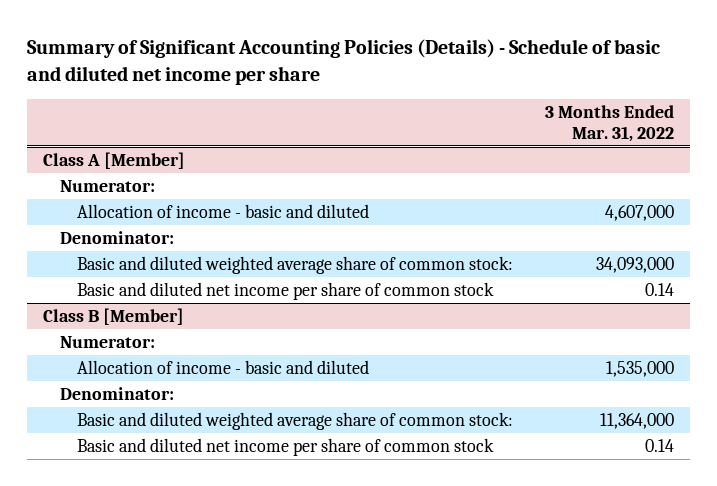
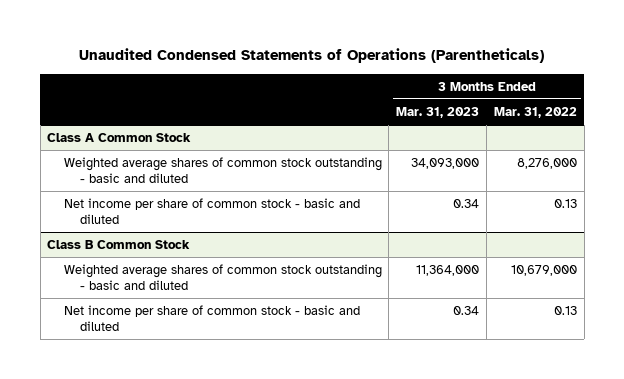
- Summary of Significant Accounting Policies (Details) - Schedule of basic and diluted net income per share
+ Unaudited Condensed Statements of Operations (Parentheticals)
- | 3 Months Ended Mar. 31, 2022
+ | 3 Months Ended Mar. 31, 2023 | 3 Months Ended Mar. 31, 2022
- Class A [Member]
- Numerator:
- Allocation of income - basic and diluted | 4,607,000
- Denominator:
- Basic and diluted weighted average share of common stock: | 34,093,000
- Basic and diluted net income per share of common stock | 0.14
- Class B [Member]
- Numerator:
- Allocation of income - basic and diluted | 1,535,000
- Denominator:
- Basic and diluted weighted average share of common stock: | 11,364,000
- Basic and diluted net income per share of common stock | 0.14
+ Class A Common Stock
+ Weighted average shares of common stock outstanding - basic and diluted | 34,093,000 | 8,276,000
+ Net income per share of common stock - basic and diluted | 0.34 | 0.13
+ Class B Common Stock
+ Weighted average shares of common stock outstanding - basic and diluted | 11,364,000 | 10,679,000
+ Net income per share of common stock - basic and diluted | 0.34 | 0.13

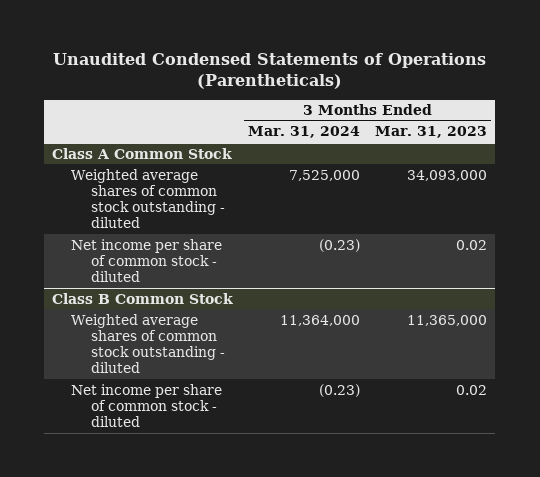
- | 3 Months Ended Mar. 31, 2023 | 3 Months Ended Mar. 31, 2022
+ | 3 Months Ended Mar. 31, 2024 | 3 Months Ended Mar. 31, 2023
@ Class A Common Stock
- Weighted average shares of common stock outstanding - basic and diluted | 34,093,000 | 8,276,000
- Net income per share of common stock - basic and diluted | 0.34 | 0.13
+ Weighted average shares of common stock outstanding - diluted | 7,525,000 | 34,093,000
+ Net income per share of common stock - diluted | (0.23) | 0.02
@ Class B Common Stock
- Weighted average shares of common stock outstanding - basic and diluted | 11,364,000 | 10,679,000
- Net income per share of common stock - basic and diluted | 0.34 | 0.13
+ Weighted average shares of common stock outstanding - diluted | 11,364,000 | 11,365,000
+ Net income per share of common stock - diluted | (0.23) | 0.02

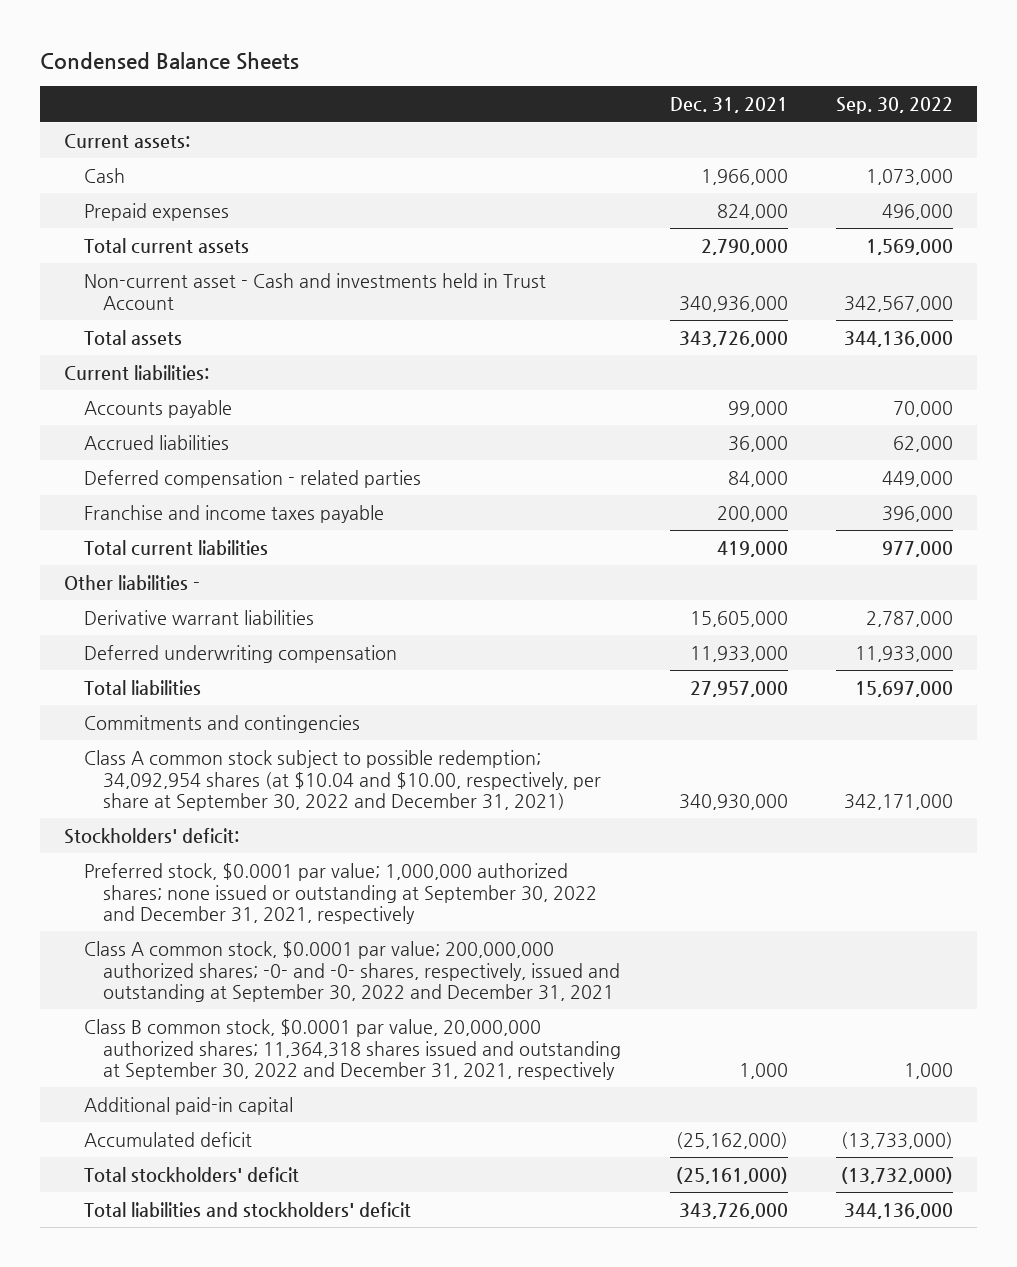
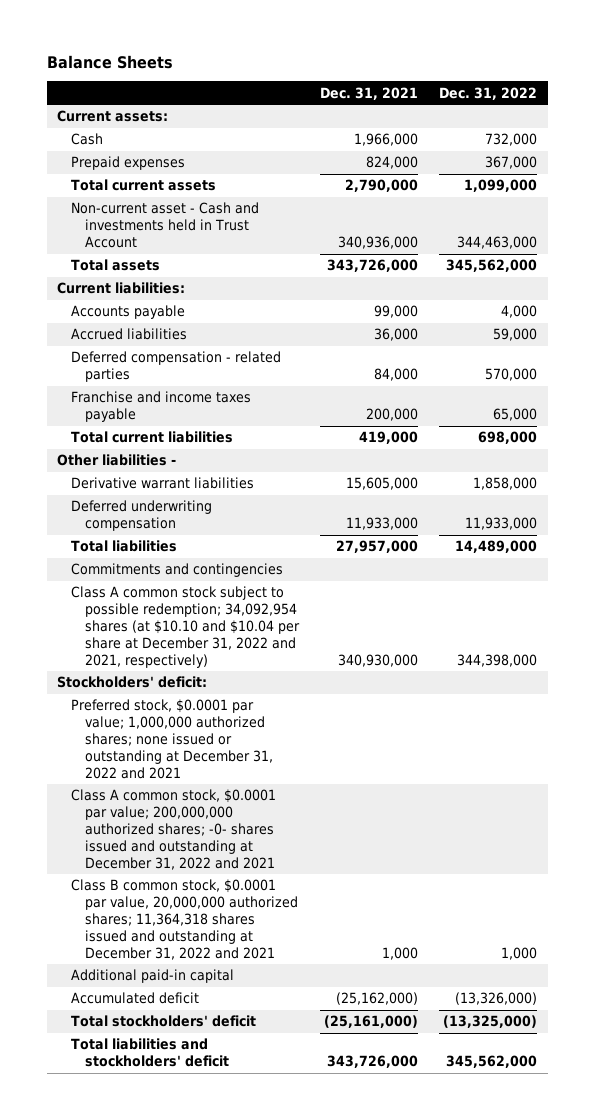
- Condensed Balance Sheets
+ Balance Sheets
- | Dec. 31, 2021 | Sep. 30, 2022
+ | Dec. 31, 2021 | Dec. 31, 2022
- Class A common stock subject to possible redemption; 34,092,954 shares (at $10.04 and $10.00, respectively, per share at September 30, 2022 and December 31, 2021) | 340,930,000 | 342,171,000
+ Class A common stock subject to possible redemption; 34,092,954 shares (at $10.10 and $10.04 per share at December 31, 2022 and 2021, respectively) | 340,930,000 | 344,398,000
- Preferred stock, $0.0001 par value; 1,000,000 authorized shares; none issued or outstanding at September 30, 2022 and December 31, 2021, respectively
- Class A common stock, $0.0001 par value; 200,000,000 authorized shares; -0- and -0- shares, respectively, issued and outstanding at September 30, 2022 and December 31, 2021
- Class B common stock, $0.0001 par value, 20,000,000 authorized shares; 11,364,318 shares issued and outstanding at September 30, 2022 and December 31, 2021, respectively | 1,000 | 1,000
+ Preferred stock, $0.0001 par value; 1,000,000 authorized shares; none issued or outstanding at December 31, 2022 and 2021
+ Class A common stock, $0.0001 par value; 200,000,000 authorized shares; -0- shares issued and outstanding at December 31, 2022 and 2021
+ Class B common stock, $0.0001 par value, 20,000,000 authorized shares; 11,364,318 shares issued and outstanding at December 31, 2022 and 2021 | 1,000 | 1,000

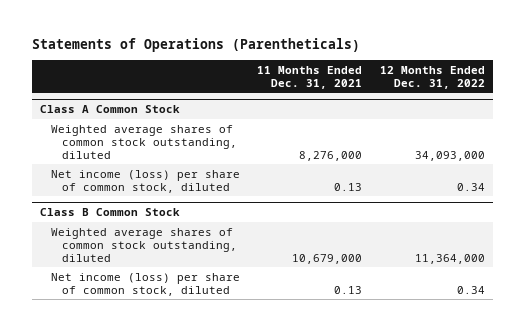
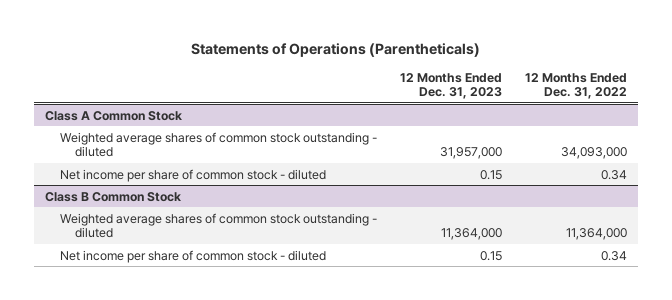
- | 11 Months Ended Dec. 31, 2021 | 12 Months Ended Dec. 31, 2022
+ | 12 Months Ended Dec. 31, 2023 | 12 Months Ended Dec. 31, 2022
@ Class A Common Stock
- Weighted average shares of common stock outstanding, diluted | 8,276,000 | 34,093,000
- Net income (loss) per share of common stock, diluted | 0.13 | 0.34
+ Weighted average shares of common stock outstanding - diluted | 31,957,000 | 34,093,000
+ Net income per share of common stock - diluted | 0.15 | 0.34
@ Class B Common Stock
- Weighted average shares of common stock outstanding, diluted | 10,679,000 | 11,364,000
- Net income (loss) per share of common stock, diluted | 0.13 | 0.34
+ Weighted average shares of common stock outstanding - diluted | 11,364,000 | 11,364,000
+ Net income per share of common stock - diluted | 0.15 | 0.34

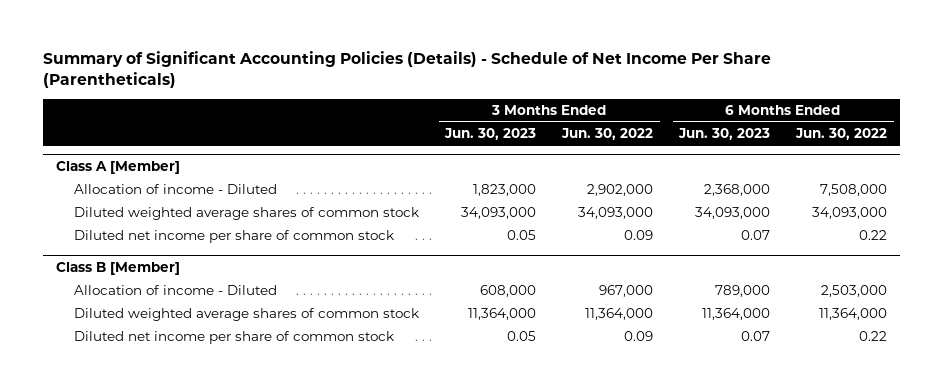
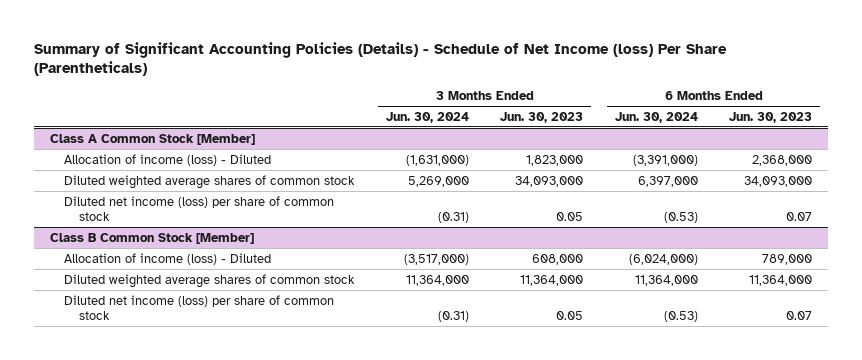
- Summary of Significant Accounting Policies (Details) - Schedule of Net Income Per Share (Parentheticals)
+ Summary of Significant Accounting Policies (Details) - Schedule of Net Income (loss) Per Share (Parentheticals)
- | 3 Months Ended Jun. 30, 2023 | 3 Months Ended Jun. 30, 2022 | 6 Months Ended Jun. 30, 2023 | 6 Months Ended Jun. 30, 2022
+ | 3 Months Ended Jun. 30, 2024 | 3 Months Ended Jun. 30, 2023 | 6 Months Ended Jun. 30, 2024 | 6 Months Ended Jun. 30, 2023
- Class A [Member]
- Allocation of income - Diluted | 1,823,000 | 2,902,000 | 2,368,000 | 7,508,000
+ Class A Common Stock [Member]
+ Allocation of income (loss) - Diluted | (1,631,000) | 1,823,000 | (3,391,000) | 2,368,000
- Diluted net income per share of common stock | 0.05 | 0.09 | 0.07 | 0.22
- Class B [Member]
- Allocation of income - Diluted | 608,000 | 967,000 | 789,000 | 2,503,000
+ Diluted net income (loss) per share of common stock | (0.31) | 0.05 | (0.53) | 0.07
+ Class B Common Stock [Member]
+ Allocation of income (loss) - Diluted | (3,517,000) | 608,000 | (6,024,000) | 789,000
- Diluted net income per share of common stock | 0.05 | 0.09 | 0.07 | 0.22
+ Diluted net income (loss) per share of common stock | (0.31) | 0.05 | (0.53) | 0.07

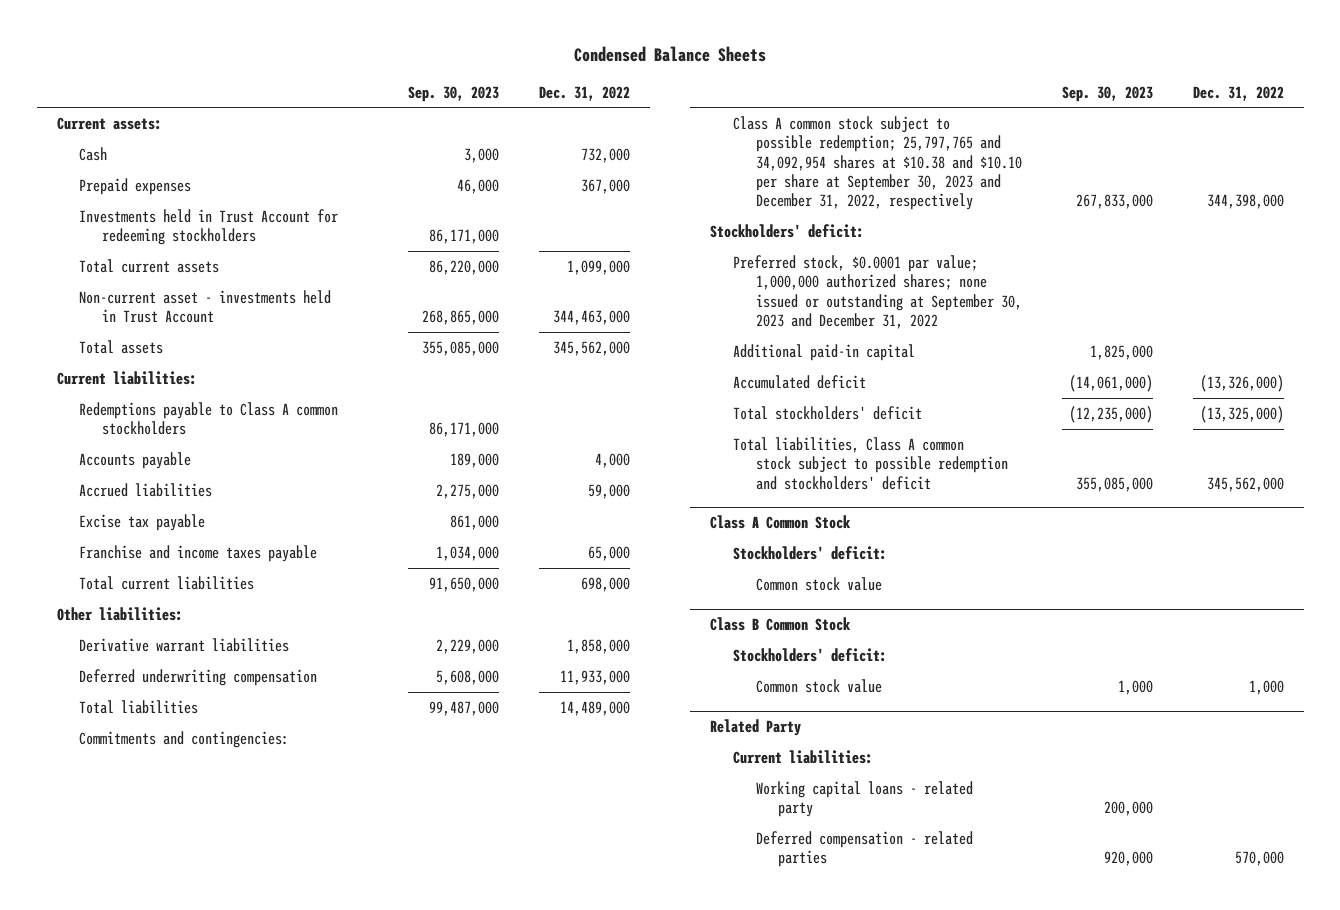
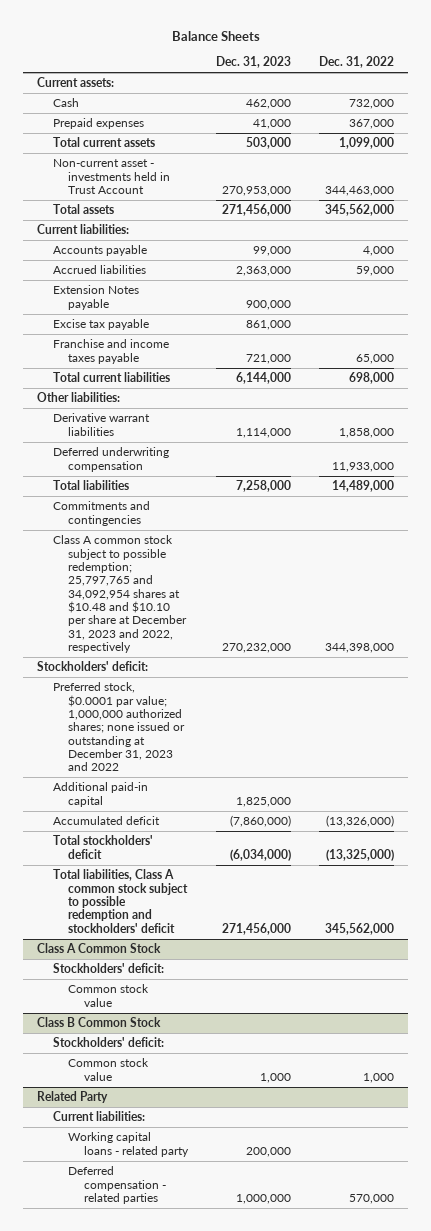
- Condensed Balance Sheets
+ Balance Sheets
- | Sep. 30, 2023 | Dec. 31, 2022
+ | Dec. 31, 2023 | Dec. 31, 2022
- Investments held in Trust Account for redeeming stockholders | 86,171,000 |
- Redemptions payable to Class A common stockholders | 86,171,000 |
+ Extension Notes payable | 900,000 |
- Commitments and contingencies:
- Class A common stock subject to possible redemption; 25,797,765 and 34,092,954 shares at $10.38 and $10.10 per share at September 30, 2023 and December 31, 2022, respectively | 267,833,000 | 344,398,000
+ Commitments and contingencies
+ Class A common stock subject to possible redemption; 25,797,765 and 34,092,954 shares at $10.48 and $10.10 per share at December 31, 2023 and 2022, respectively | 270,232,000 | 344,398,000
- Preferred stock, $0.0001 par value; 1,000,000 authorized shares; none issued or outstanding at September 30, 2023 and December 31, 2022
+ Preferred stock, $0.0001 par value; 1,000,000 authorized shares; none issued or outstanding at December 31, 2023 and 2022

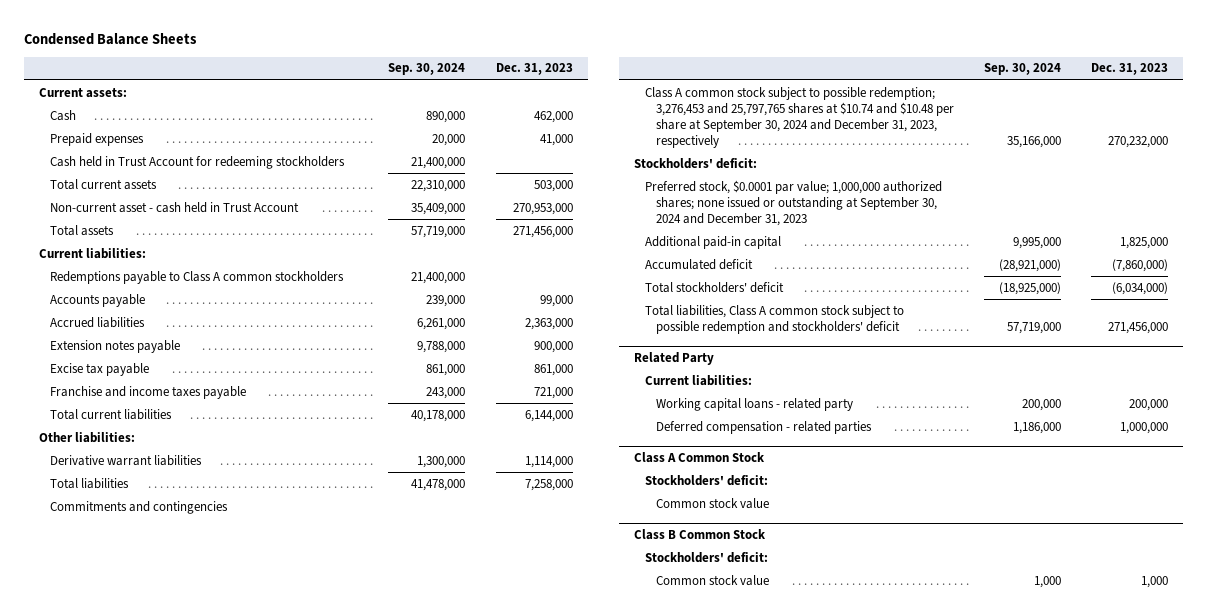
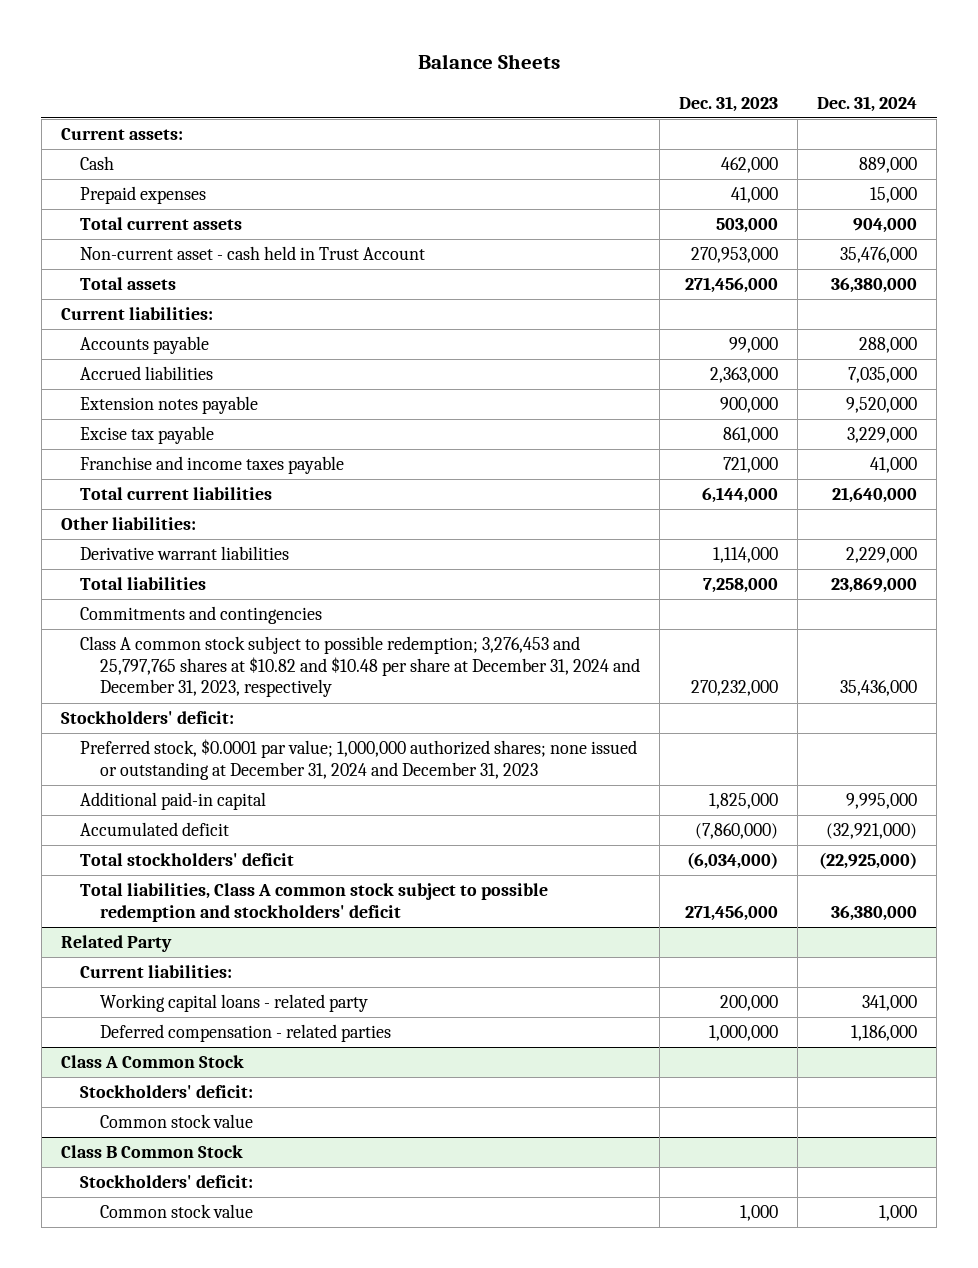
- Condensed Balance Sheets
+ Balance Sheets
- | Sep. 30, 2024 | Dec. 31, 2023
+ | Dec. 31, 2023 | Dec. 31, 2024
- Cash held in Trust Account for redeeming stockholders | 21,400,000 |
- Redemptions payable to Class A common stockholders | 21,400,000 |
- Class A common stock subject to possible redemption; 3,276,453 and 25,797,765 shares at $10.74 and $10.48 per share at September 30, 2024 and December 31, 2023, respectively | 35,166,000 | 270,232,000
+ Class A common stock subject to possible redemption; 3,276,453 and 25,797,765 shares at $10.82 and $10.48 per share at December 31, 2024 and December 31, 2023, respectively | 270,232,000 | 35,436,000
- Preferred stock, $0.0001 par value; 1,000,000 authorized shares; none issued or outstanding at September 30, 2024 and December 31, 2023
+ Preferred stock, $0.0001 par value; 1,000,000 authorized shares; none issued or outstanding at December 31, 2024 and December 31, 2023

